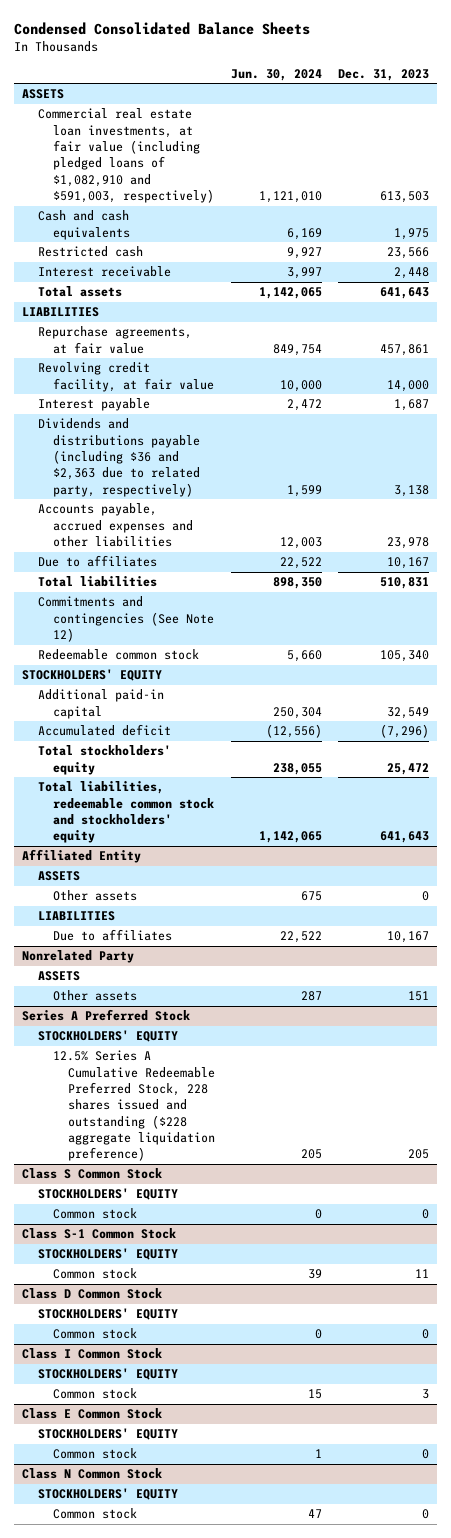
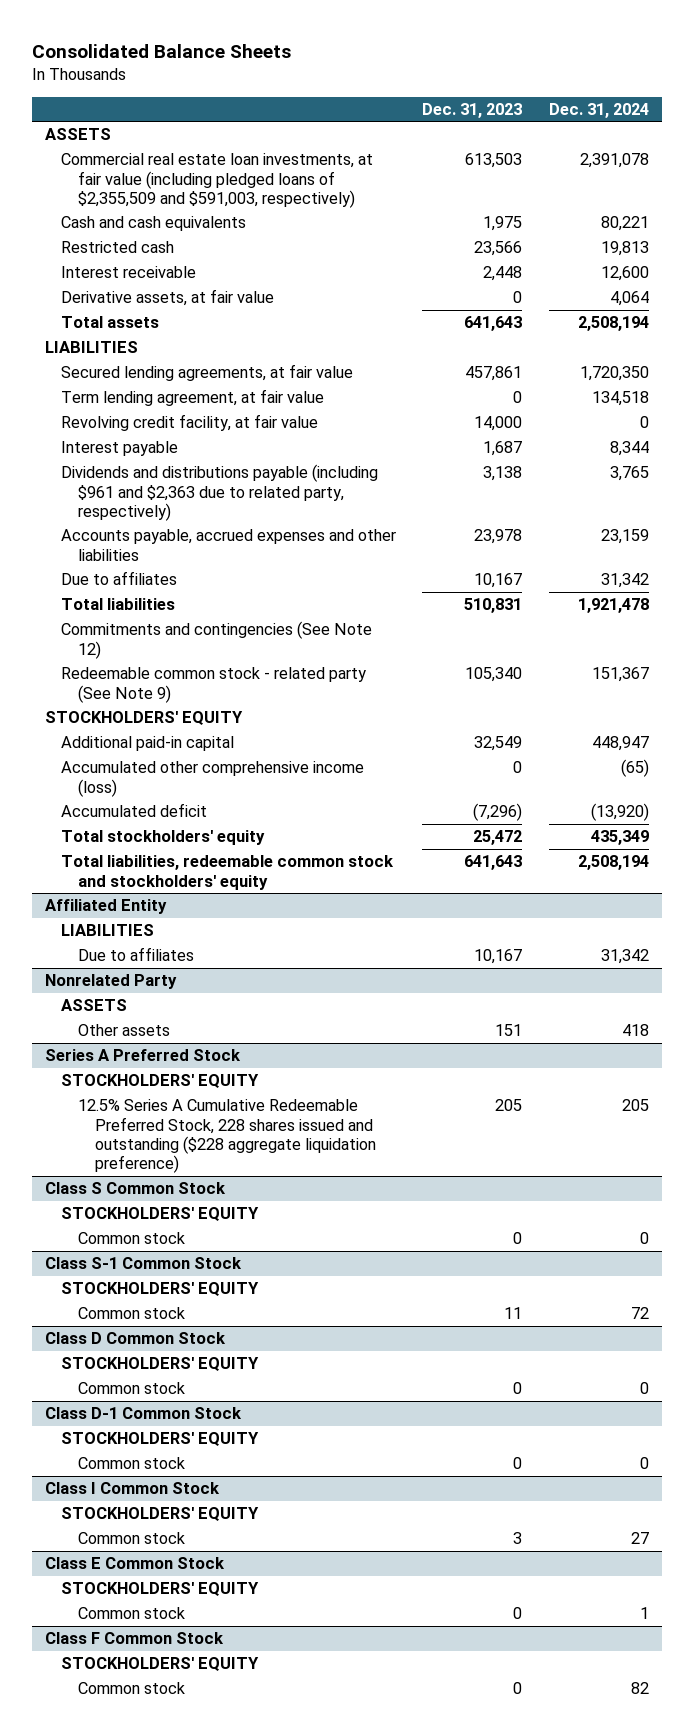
- Condensed Consolidated Balance Sheets
+ Consolidated Balance Sheets
- | Jun. 30, 2024 | Dec. 31, 2023
+ | Dec. 31, 2023 | Dec. 31, 2024
- Commercial real estate loan investments, at fair value (including pledged loans of $1,082,910 and $591,003, respectively) | 1,121,010 | 613,503
+ Commercial real estate loan investments, at fair value (including pledged loans of $2,355,509 and $591,003, respectively) | 613,503 | 2,391,078
+ Derivative assets, at fair value | 0 | 4,064
- Repurchase agreements, at fair value | 849,754 | 457,861
+ Secured lending agreements, at fair value | 457,861 | 1,720,350
+ Term lending agreement, at fair value | 0 | 134,518
- Dividends and distributions payable (including $36 and $2,363 due to related party, respectively) | 1,599 | 3,138
+ Dividends and distributions payable (including $961 and $2,363 due to related party, respectively) | 3,138 | 3,765
- Redeemable common stock | 5,660 | 105,340
+ Redeemable common stock - related party (See Note 9) | 105,340 | 151,367
+ Accumulated other comprehensive income (loss) | 0 | (65)
@ Affiliated Entity
- ASSETS
- Other assets | 675 | 0
+ Class D-1 Common Stock
+ STOCKHOLDERS' EQUITY
+ Common stock | 0 | 0
- Class N Common Stock
+ Class F Common Stock

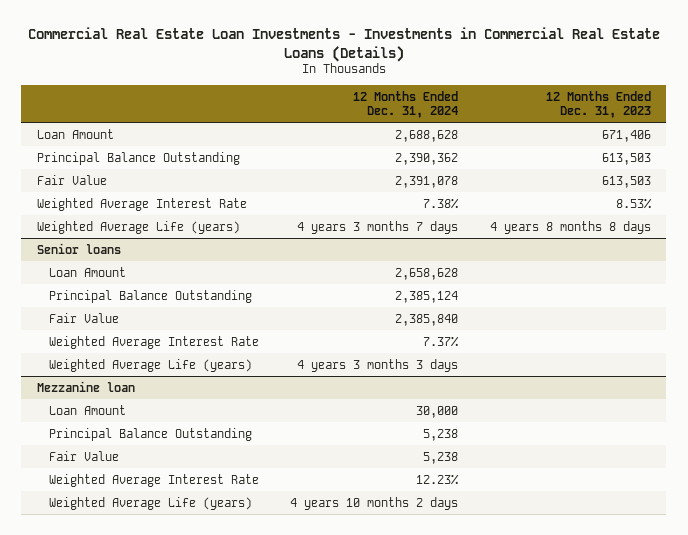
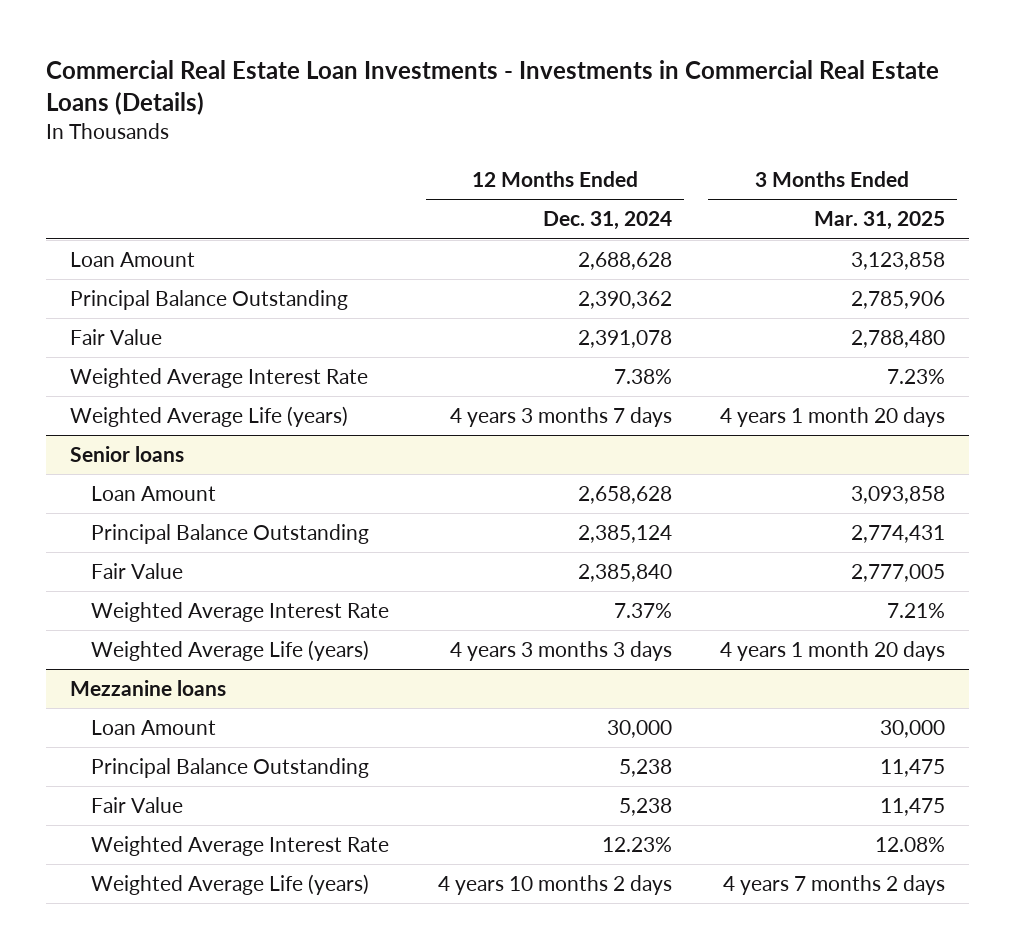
- | 12 Months Ended Dec. 31, 2024 | 12 Months Ended Dec. 31, 2023
+ | 12 Months Ended Dec. 31, 2024 | 3 Months Ended Mar. 31, 2025
- Mezzanine loan
+ Mezzanine loans

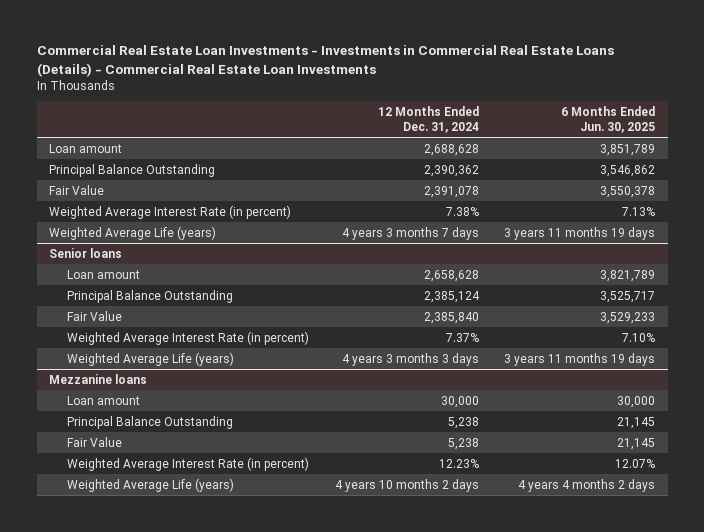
- Commercial Real Estate Loan Investments - Investments in Commercial Real Estate Loans (Details)
+ Commercial Real Estate Loan Investments - Investments in Commercial Real Estate Loans (Details) - Commercial Real Estate Loan Investments
- | 12 Months Ended Dec. 31, 2024 | 3 Months Ended Mar. 31, 2025
+ | 12 Months Ended Dec. 31, 2024 | 6 Months Ended Jun. 30, 2025
- Loan Amount | 2,688,628 | 3,123,858
+ Loan amount | 2,688,628 | 3,851,789
- Weighted Average Interest Rate | 7.38% | 7.23%
+ Weighted Average Interest Rate (in percent) | 7.38% | 7.13%
@ Senior loans
- Loan Amount | 2,658,628 | 3,093,858
+ Loan amount | 2,658,628 | 3,821,789
- Weighted Average Interest Rate | 7.37% | 7.21%
+ Weighted Average Interest Rate (in percent) | 7.37% | 7.10%
@ Mezzanine loans
- Loan Amount | 30,000 | 30,000
+ Loan amount | 30,000 | 30,000
- Weighted Average Interest Rate | 12.23% | 12.08%
+ Weighted Average Interest Rate (in percent) | 12.23% | 12.07%

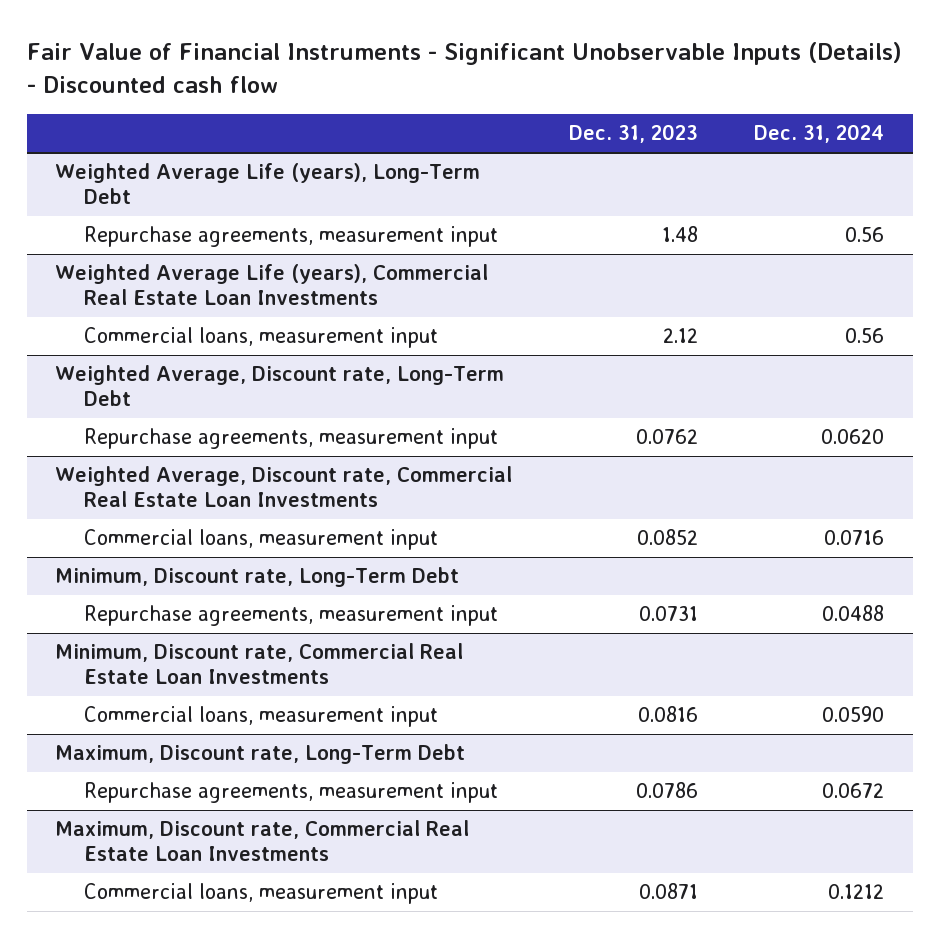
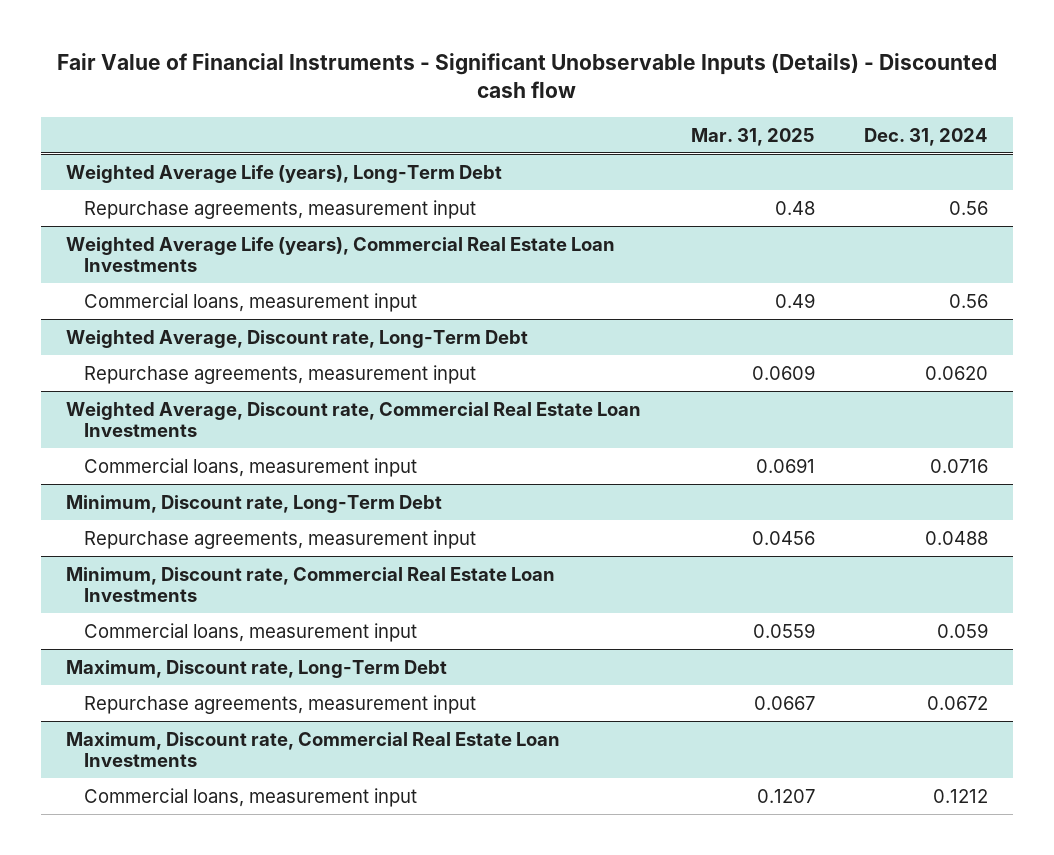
- | Dec. 31, 2023 | Dec. 31, 2024
+ | Mar. 31, 2025 | Dec. 31, 2024
@ Minimum, Discount rate, Commercial Real Estate Loan Investments
- Commercial loans, measurement input | 0.0816 | 0.0590
+ Commercial loans, measurement input | 0.0559 | 0.059

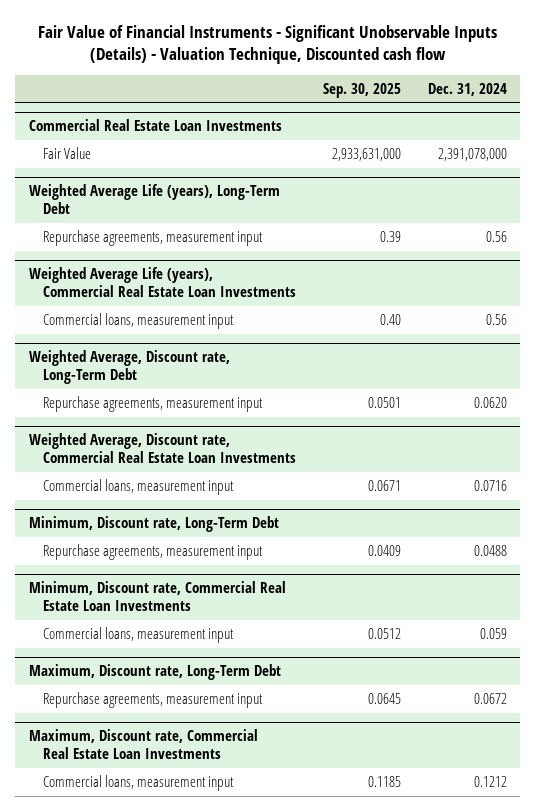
- Fair Value of Financial Instruments - Significant Unobservable Inputs (Details) - Discounted cash flow
+ Fair Value of Financial Instruments - Significant Unobservable Inputs (Details) - Valuation Technique, Discounted cash flow
- | Mar. 31, 2025 | Dec. 31, 2024
+ | Sep. 30, 2025 | Dec. 31, 2024
+ Commercial Real Estate Loan Investments
+ Fair Value | 2,933,631,000 | 2,391,078,000

